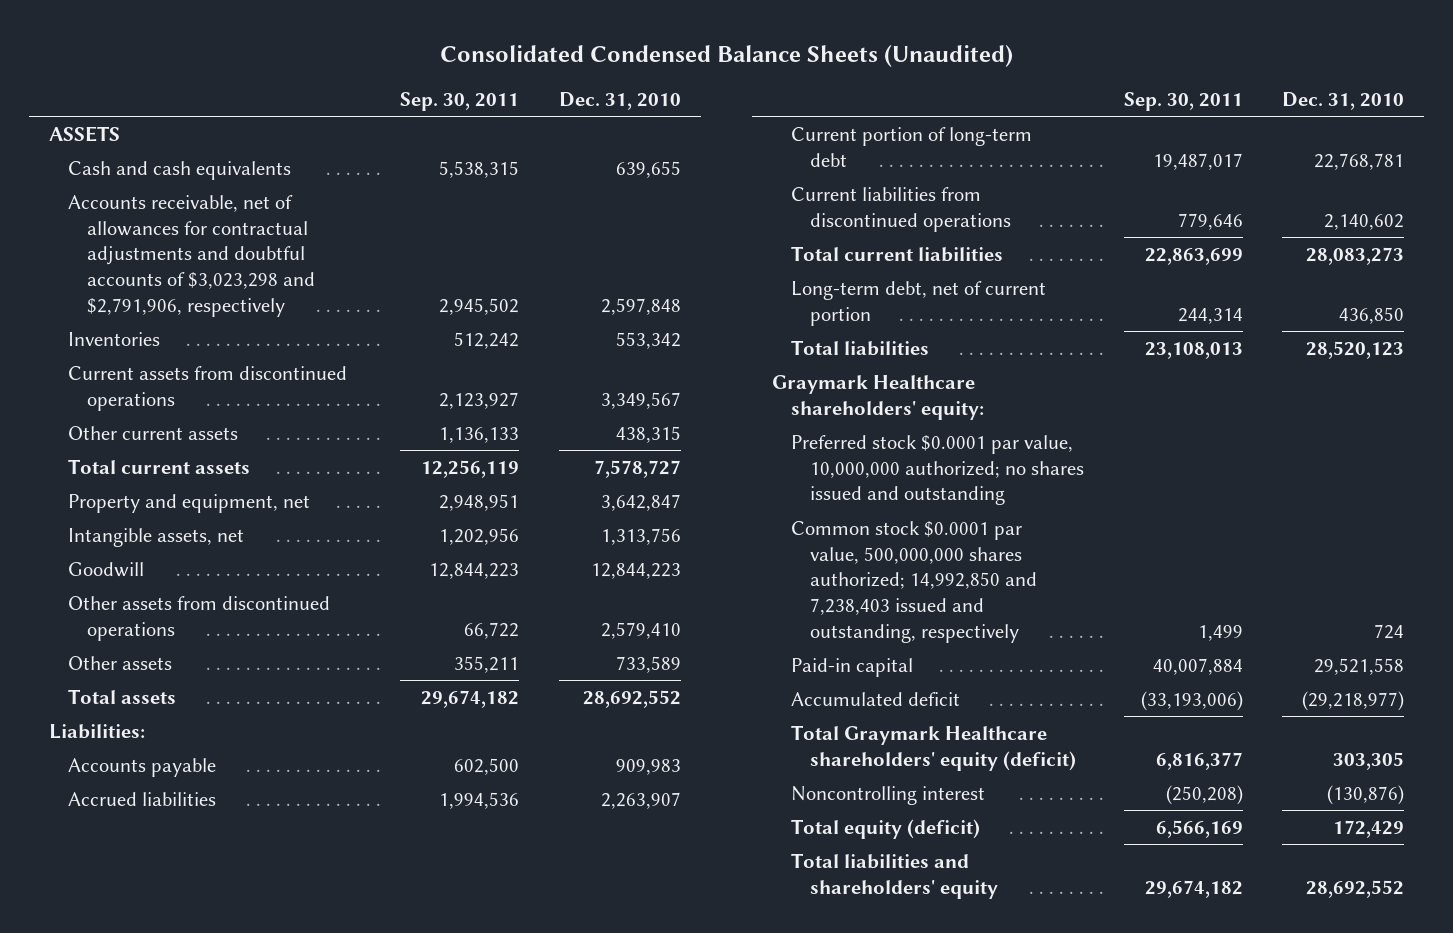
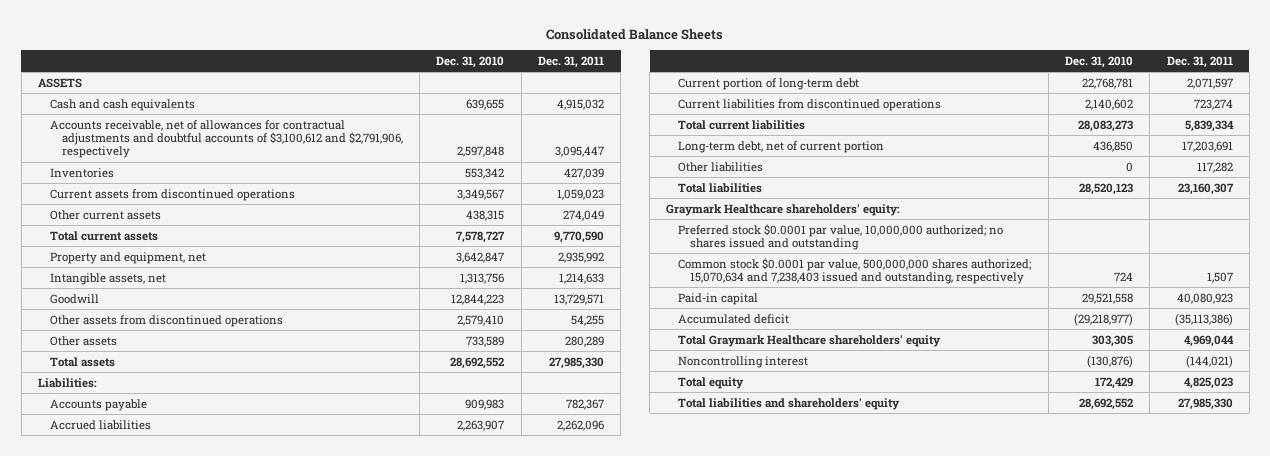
- Consolidated Condensed Balance Sheets (Unaudited)
+ Consolidated Balance Sheets
- | Sep. 30, 2011 | Dec. 31, 2010
+ | Dec. 31, 2010 | Dec. 31, 2011
- Accounts receivable, net of allowances for contractual adjustments and doubtful accounts of $3,023,298 and $2,791,906, respectively | 2,945,502 | 2,597,848
+ Accounts receivable, net of allowances for contractual adjustments and doubtful accounts of $3,100,612 and $2,791,906, respectively | 2,597,848 | 3,095,447
+ Other liabilities | 0 | 117,282
- Common stock $0.0001 par value, 500,000,000 shares authorized; 14,992,850 and 7,238,403 issued and outstanding, respectively | 1,499 | 724
+ Common stock $0.0001 par value, 500,000,000 shares authorized; 15,070,634 and 7,238,403 issued and outstanding, respectively | 724 | 1,507
- Total Graymark Healthcare shareholders' equity (deficit) | 6,816,377 | 303,305
+ Total Graymark Healthcare shareholders' equity | 303,305 | 4,969,044
- Total equity (deficit) | 6,566,169 | 172,429
+ Total equity | 172,429 | 4,825,023

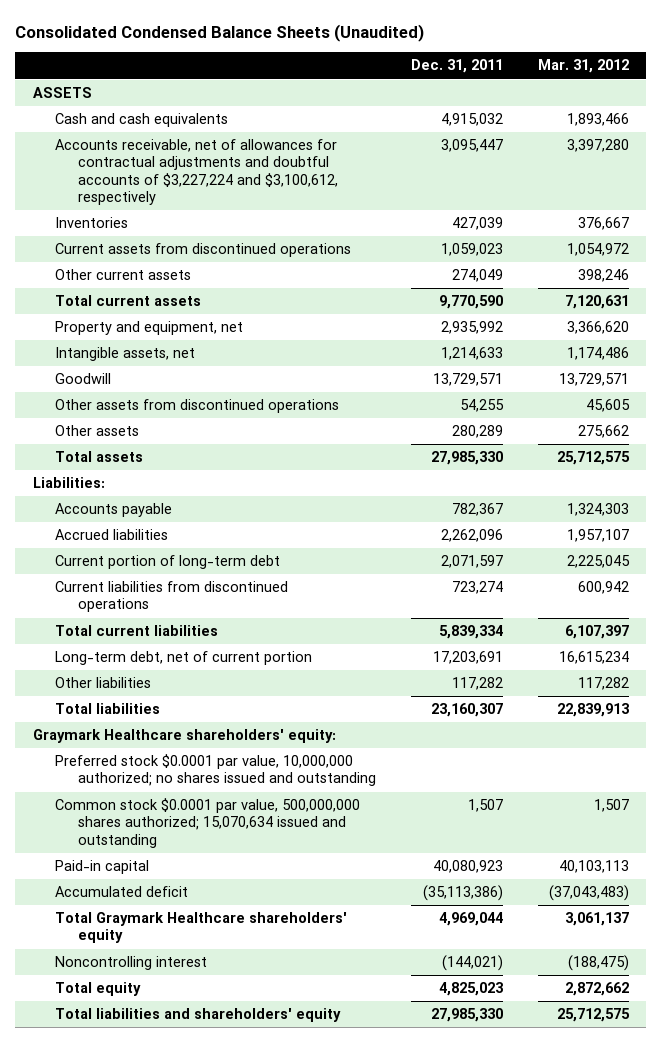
- Consolidated Balance Sheets
+ Consolidated Condensed Balance Sheets (Unaudited)
- | Dec. 31, 2010 | Dec. 31, 2011
+ | Dec. 31, 2011 | Mar. 31, 2012
- Accounts receivable, net of allowances for contractual adjustments and doubtful accounts of $3,100,612 and $2,791,906, respectively | 2,597,848 | 3,095,447
+ Accounts receivable, net of allowances for contractual adjustments and doubtful accounts of $3,227,224 and $3,100,612, respectively | 3,095,447 | 3,397,280
- Common stock $0.0001 par value, 500,000,000 shares authorized; 15,070,634 and 7,238,403 issued and outstanding, respectively | 724 | 1,507
+ Common stock $0.0001 par value, 500,000,000 shares authorized; 15,070,634 issued and outstanding | 1,507 | 1,507

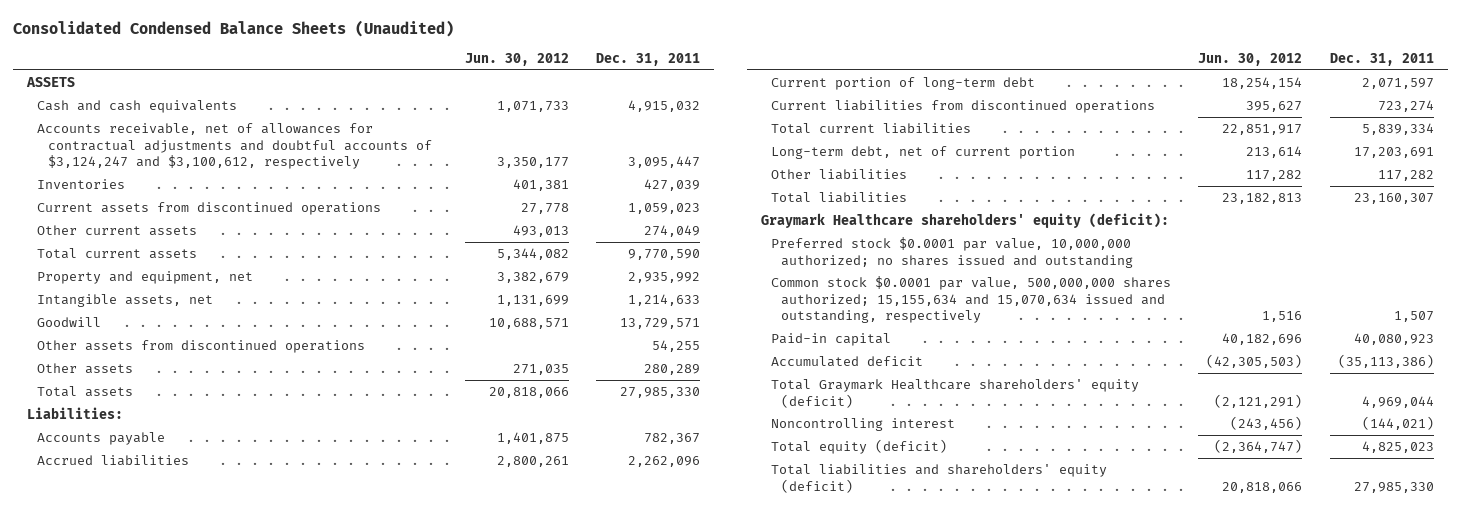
- | Dec. 31, 2011 | Mar. 31, 2012
+ | Jun. 30, 2012 | Dec. 31, 2011
- Accounts receivable, net of allowances for contractual adjustments and doubtful accounts of $3,227,224 and $3,100,612, respectively | 3,095,447 | 3,397,280
+ Accounts receivable, net of allowances for contractual adjustments and doubtful accounts of $3,124,247 and $3,100,612, respectively | 3,350,177 | 3,095,447
- Graymark Healthcare shareholders' equity:
+ Graymark Healthcare shareholders' equity (deficit):
- Common stock $0.0001 par value, 500,000,000 shares authorized; 15,070,634 issued and outstanding | 1,507 | 1,507
+ Common stock $0.0001 par value, 500,000,000 shares authorized; 15,155,634 and 15,070,634 issued and outstanding, respectively | 1,516 | 1,507
- Total Graymark Healthcare shareholders' equity | 4,969,044 | 3,061,137
+ Total Graymark Healthcare shareholders' equity (deficit) | (2,121,291) | 4,969,044
- Total equity | 4,825,023 | 2,872,662
- Total liabilities and shareholders' equity | 27,985,330 | 25,712,575
+ Total equity (deficit) | (2,364,747) | 4,825,023
+ Total liabilities and shareholders' equity (deficit) | 20,818,066 | 27,985,330

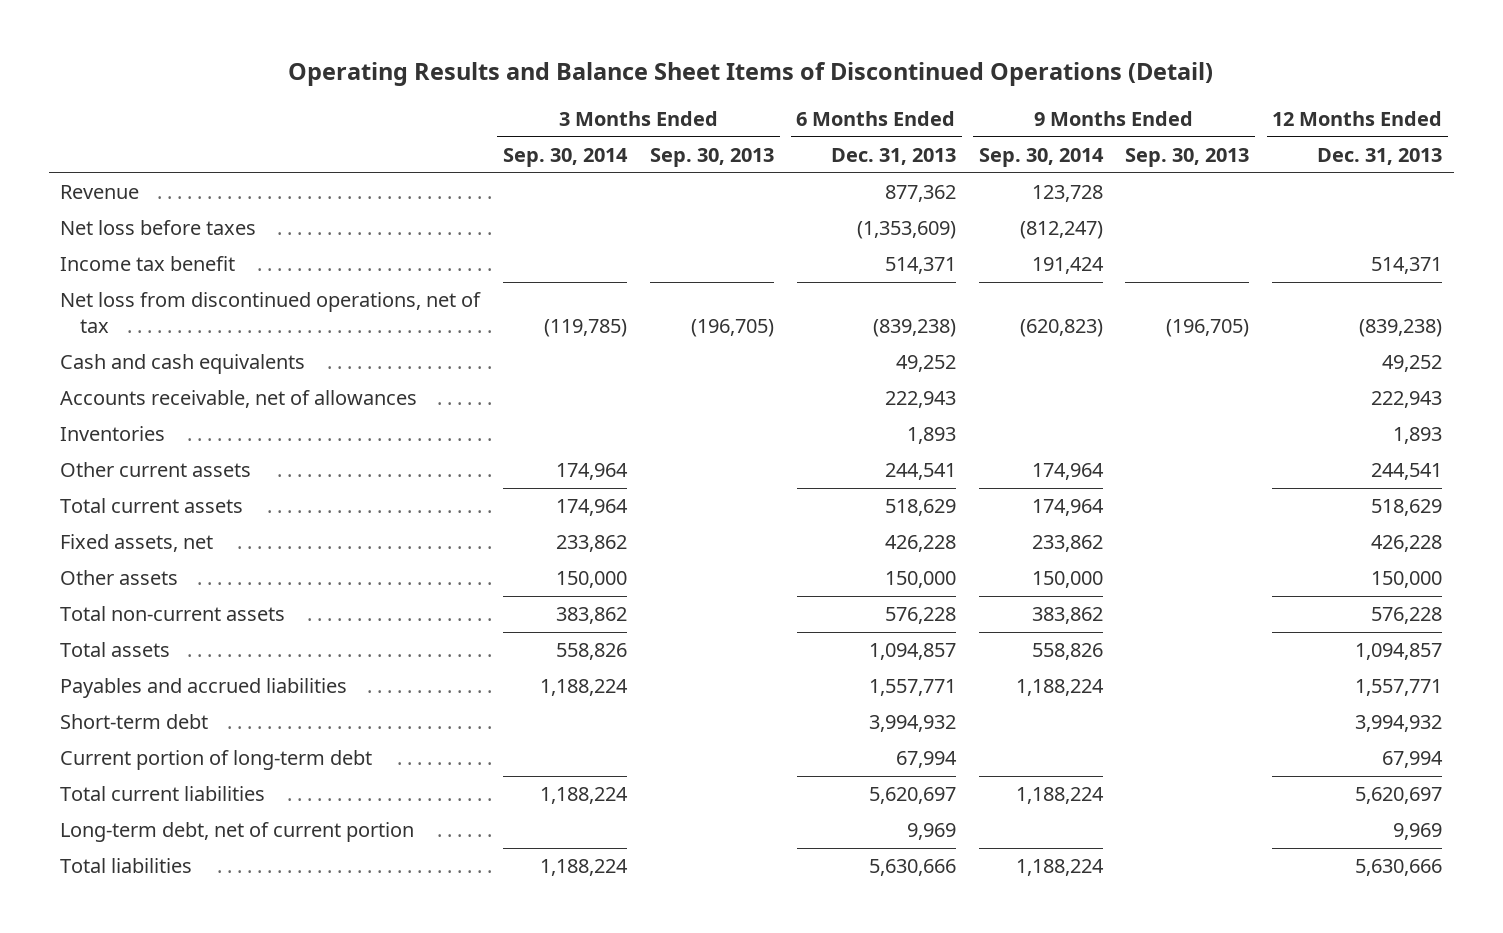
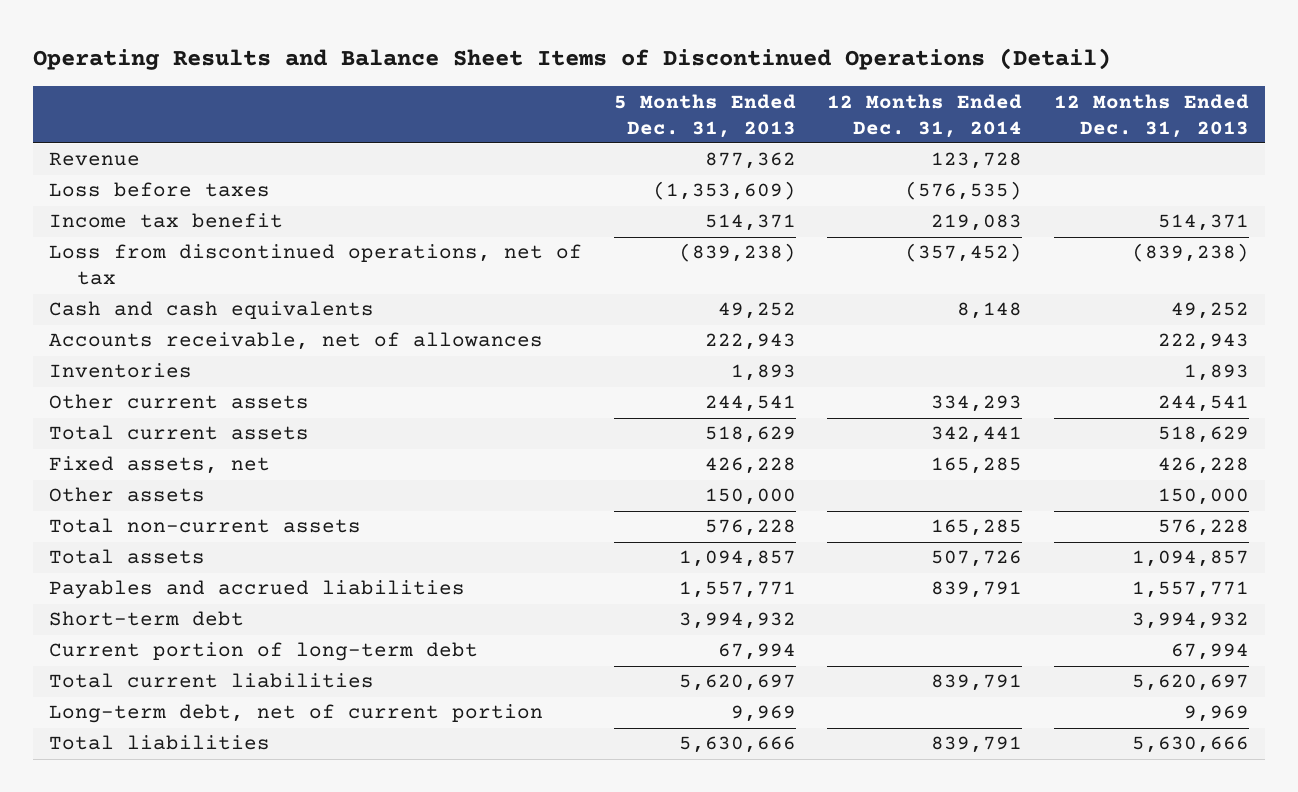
- | 3 Months Ended Sep. 30, 2014 | 3 Months Ended Sep. 30, 2013 | 6 Months Ended Dec. 31, 2013 | 9 Months Ended Sep. 30, 2014 | 9 Months Ended Sep. 30, 2013 | 12 Months Ended Dec. 31, 2013
+ | 5 Months Ended Dec. 31, 2013 | 12 Months Ended Dec. 31, 2014 | 12 Months Ended Dec. 31, 2013
- Net loss before taxes | | | (1,353,609) | (812,247) | |
+ Loss before taxes | (1,353,609) | (576,535) |
- Net loss from discontinued operations, net of tax | (119,785) | (196,705) | (839,238) | (620,823) | (196,705) | (839,238)
+ Loss from discontinued operations, net of tax | (839,238) | (357,452) | (839,238)

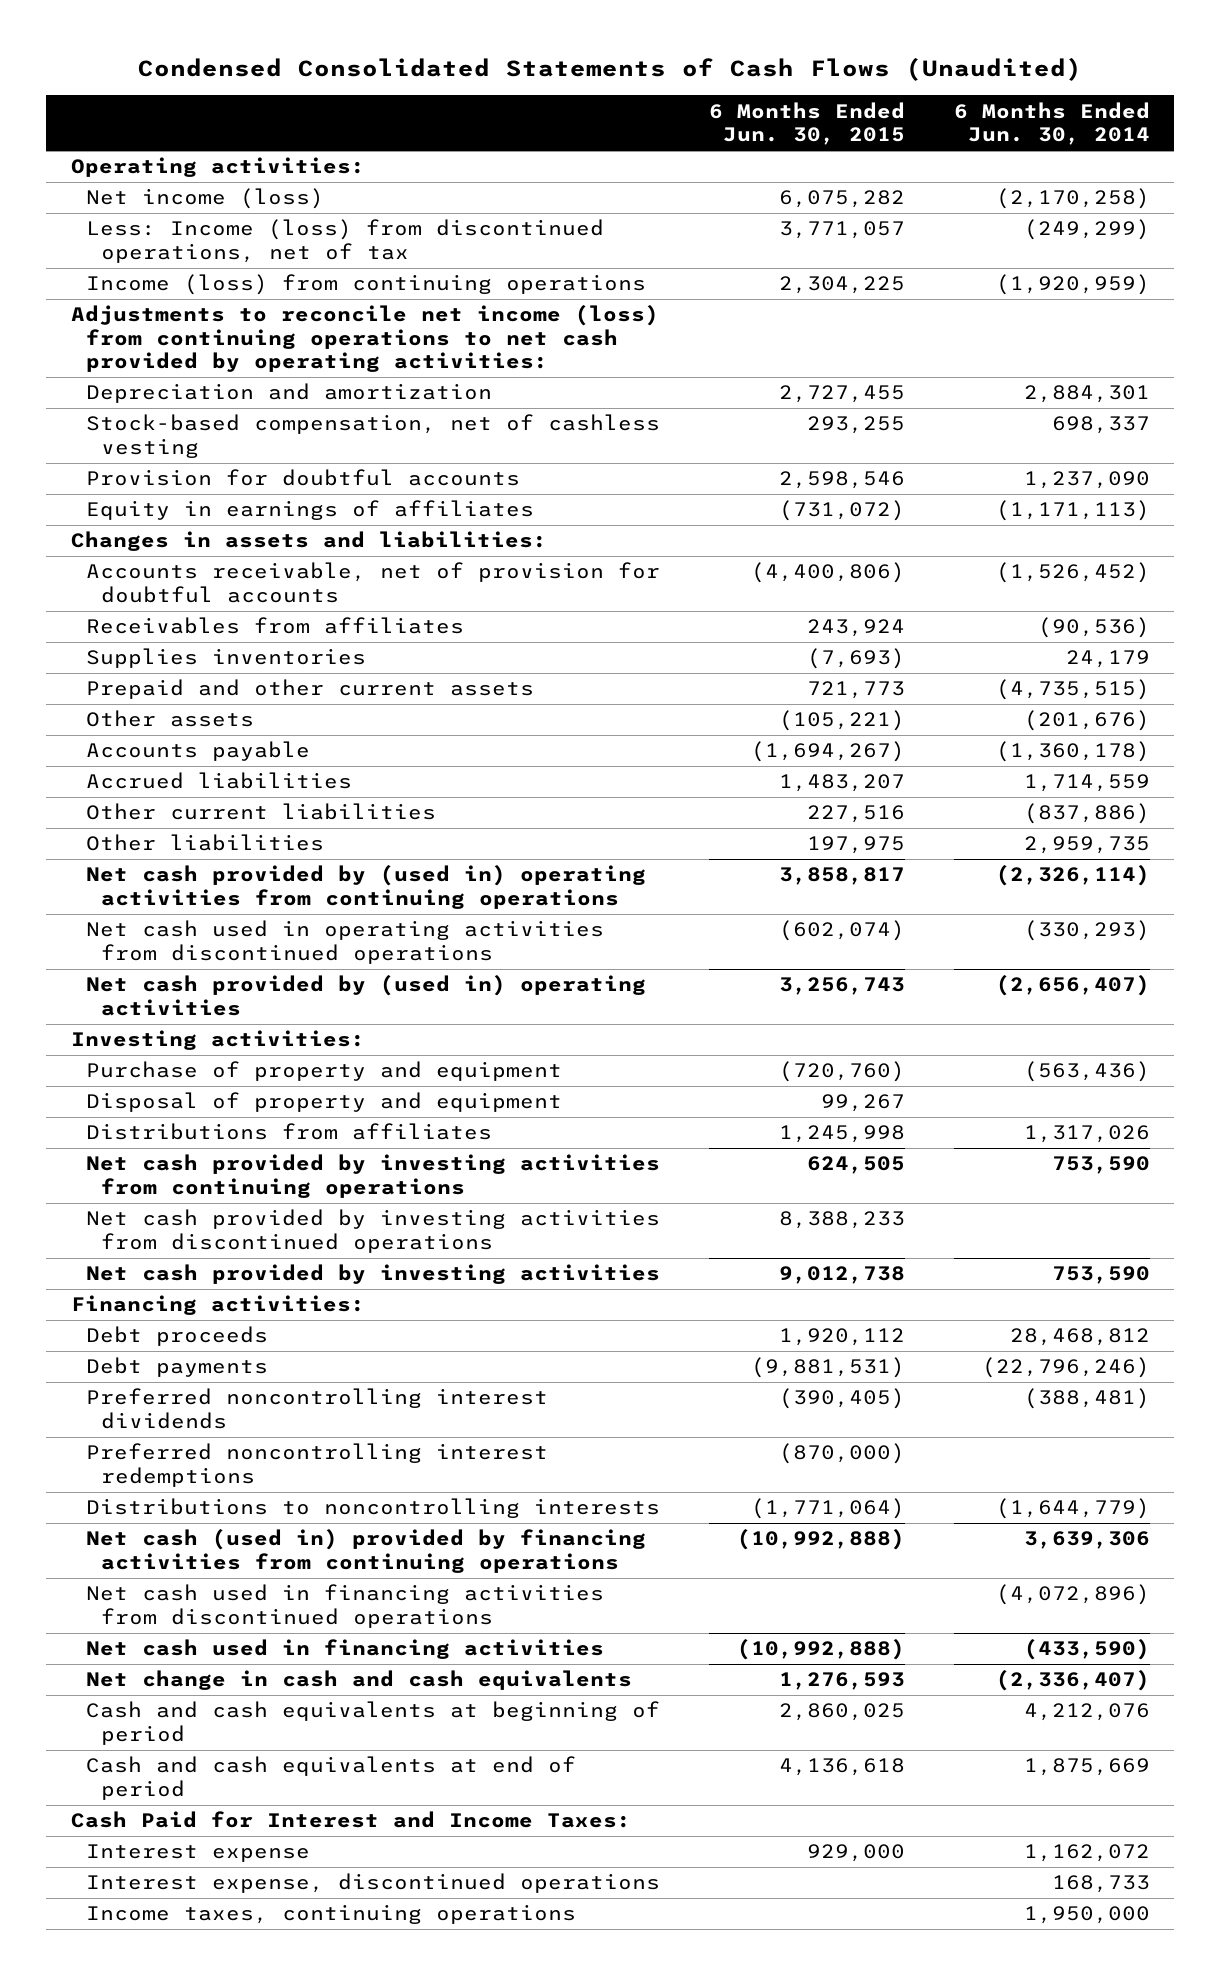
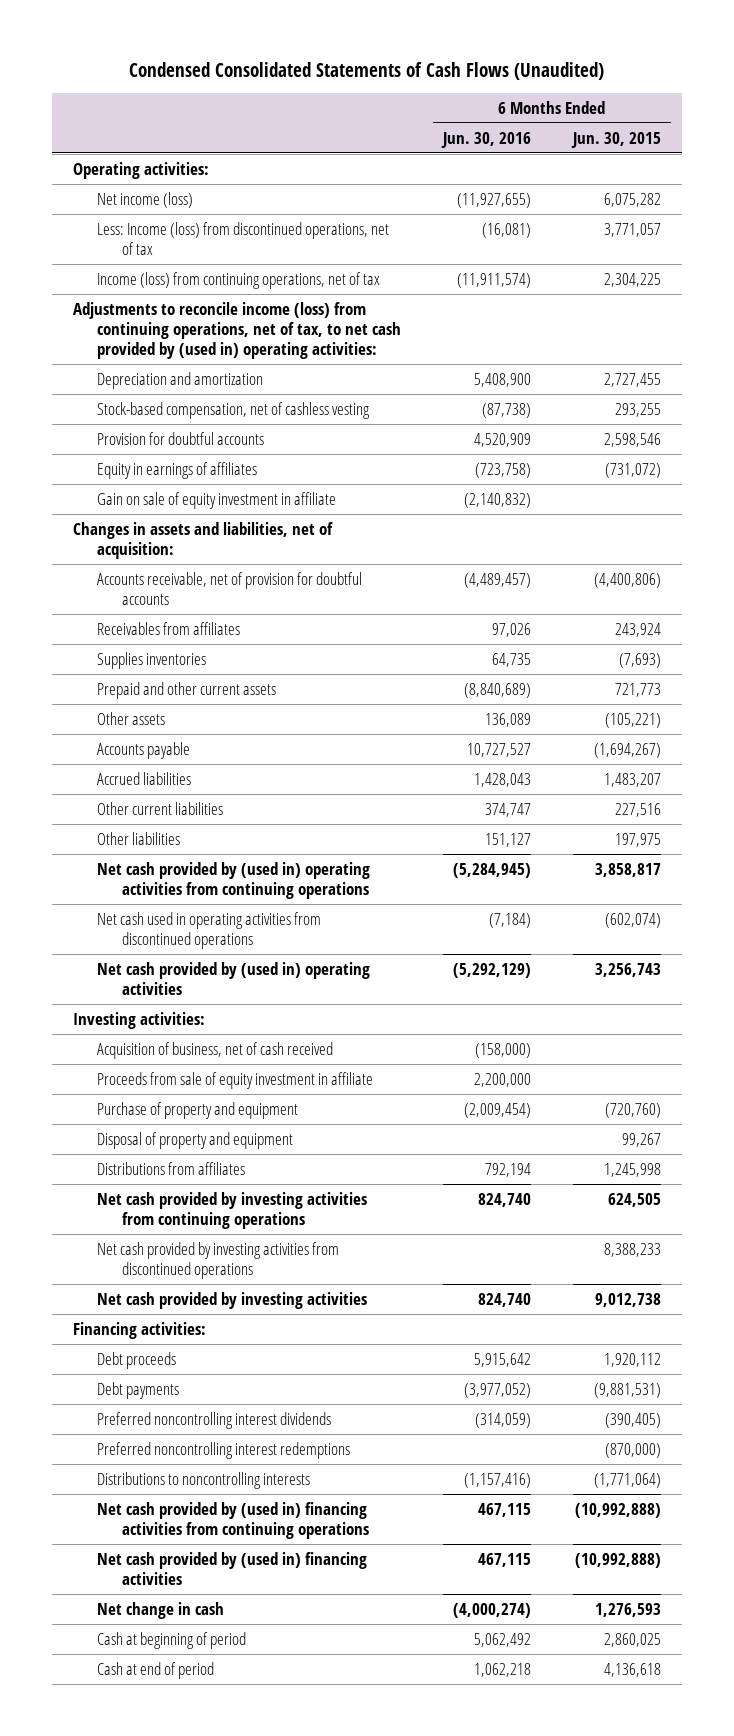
- | 6 Months Ended Jun. 30, 2015 | 6 Months Ended Jun. 30, 2014
+ | 6 Months Ended Jun. 30, 2016 | 6 Months Ended Jun. 30, 2015
- Income (loss) from continuing operations | 2,304,225 | (1,920,959)
- Adjustments to reconcile net income (loss) from continuing operations to net cash provided by operating activities:
+ Income (loss) from continuing operations, net of tax | (11,911,574) | 2,304,225
+ Adjustments to reconcile income (loss) from continuing operations, net of tax, to net cash provided by (used in) operating activities:
- Changes in assets and liabilities:
+ Gain on sale of equity investment in affiliate | (2,140,832) |
+ Changes in assets and liabilities, net of acquisition:
+ Acquisition of business, net of cash received | (158,000) |
+ Proceeds from sale of equity investment in affiliate | 2,200,000 |
- Net cash (used in) provided by financing activities from continuing operations | (10,992,888) | 3,639,306
- Net cash used in financing activities from discontinued operations | | (4,072,896)
- Net cash used in financing activities | (10,992,888) | (433,590)
- Net change in cash and cash equivalents | 1,276,593 | (2,336,407)
- Cash and cash equivalents at beginning of period | 2,860,025 | 4,212,076
- Cash and cash equivalents at end of period | 4,136,618 | 1,875,669
- Cash Paid for Interest and Income Taxes:
- Interest expense | 929,000 | 1,162,072
- Interest expense, discontinued operations | | 168,733
- Income taxes, continuing operations | | 1,950,000
+ Net cash provided by (used in) financing activities from continuing operations | 467,115 | (10,992,888)
+ Net cash provided by (used in) financing activities | 467,115 | (10,992,888)
+ Net change in cash | (4,000,274) | 1,276,593
+ Cash at beginning of period | 5,062,492 | 2,860,025
+ Cash at end of period | 1,062,218 | 4,136,618

